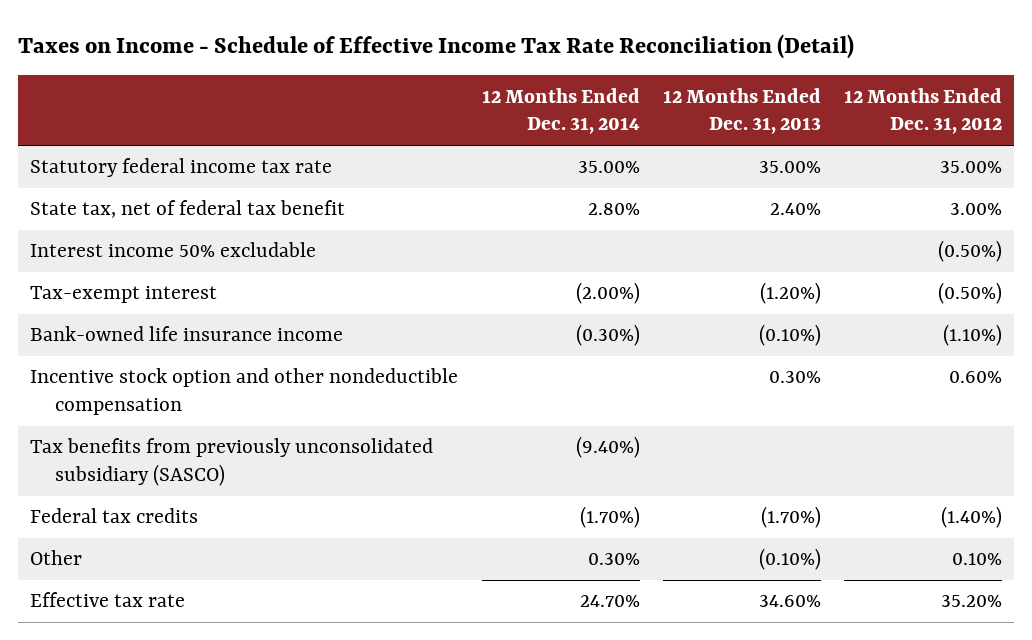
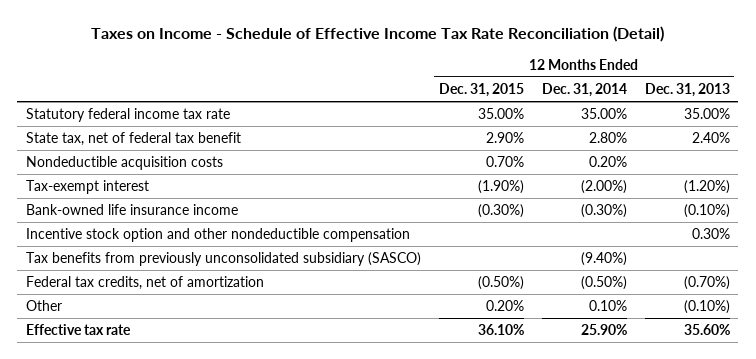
- | 12 Months Ended Dec. 31, 2014 | 12 Months Ended Dec. 31, 2013 | 12 Months Ended Dec. 31, 2012
+ | 12 Months Ended Dec. 31, 2015 | 12 Months Ended Dec. 31, 2014 | 12 Months Ended Dec. 31, 2013
- Interest income 50% excludable | | | (0.50%)
+ Nondeductible acquisition costs | 0.70% | 0.20% |
- Federal tax credits | (1.70%) | (1.70%) | (1.40%)
- Other | 0.30% | (0.10%) | 0.10%
- Effective tax rate | 24.70% | 34.60% | 35.20%
+ Federal tax credits, net of amortization | (0.50%) | (0.50%) | (0.70%)
+ Other | 0.20% | 0.10% | (0.10%)
+ Effective tax rate | 36.10% | 25.90% | 35.60%

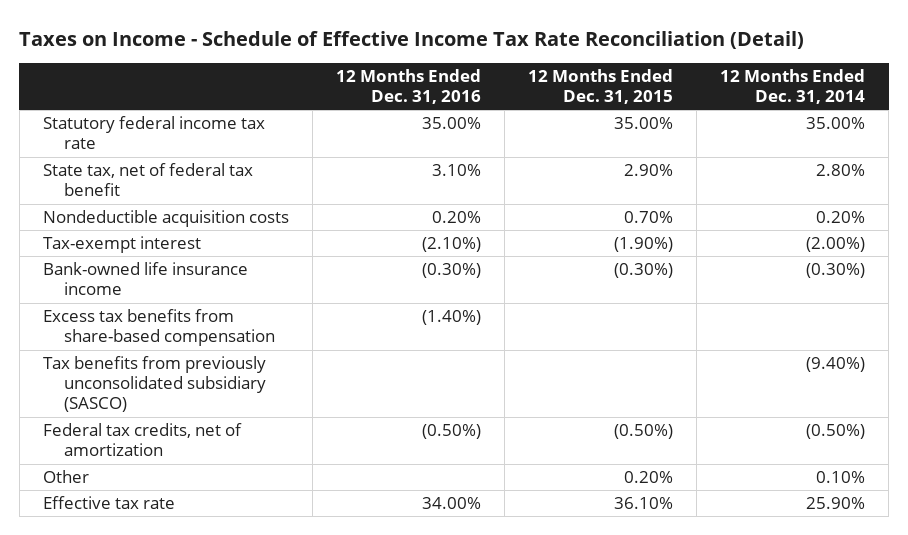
- | 12 Months Ended Dec. 31, 2015 | 12 Months Ended Dec. 31, 2014 | 12 Months Ended Dec. 31, 2013
+ | 12 Months Ended Dec. 31, 2016 | 12 Months Ended Dec. 31, 2015 | 12 Months Ended Dec. 31, 2014
- Incentive stock option and other nondeductible compensation | | | 0.30%
+ Excess tax benefits from share-based compensation | (1.40%) | |

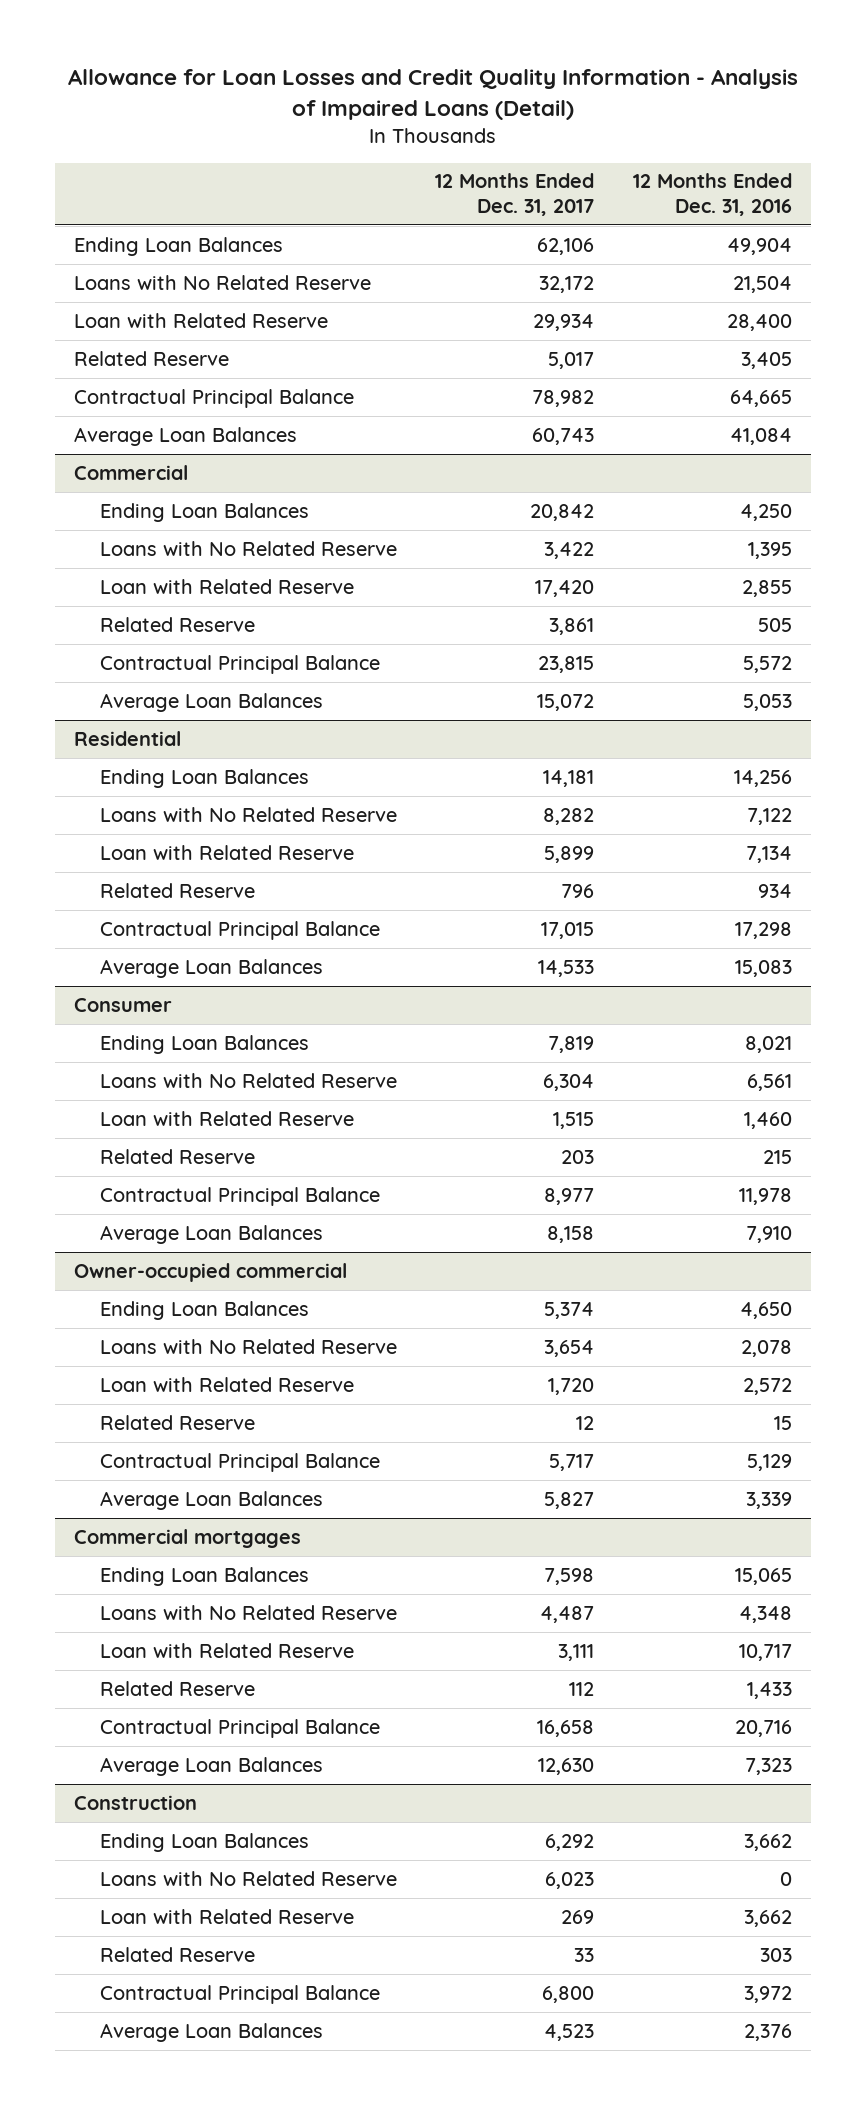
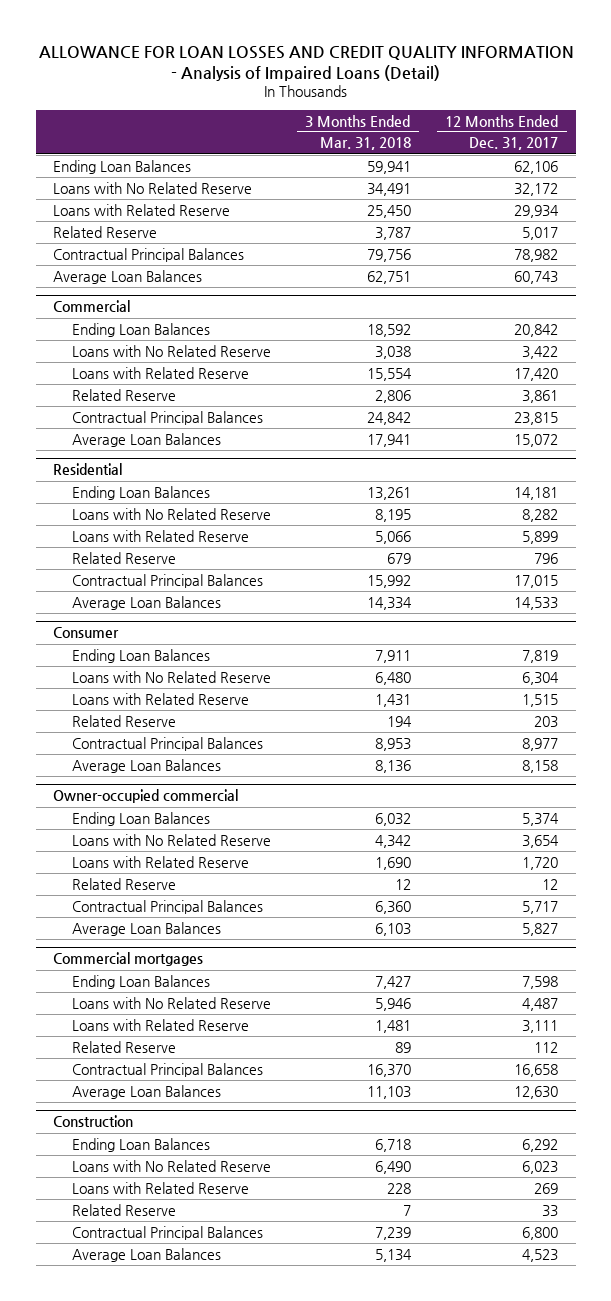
- Allowance for Loan Losses and Credit Quality Information - Analysis of Impaired Loans (Detail)
+ ALLOWANCE FOR LOAN LOSSES AND CREDIT QUALITY INFORMATION - Analysis of Impaired Loans (Detail)
- | 12 Months Ended Dec. 31, 2017 | 12 Months Ended Dec. 31, 2016
+ | 3 Months Ended Mar. 31, 2018 | 12 Months Ended Dec. 31, 2017
- Loan with Related Reserve | 29,934 | 28,400
+ Loans with Related Reserve | 25,450 | 29,934
- Contractual Principal Balance | 78,982 | 64,665
+ Contractual Principal Balances | 79,756 | 78,982
@ Commercial
- Loan with Related Reserve | 17,420 | 2,855
+ Loans with Related Reserve | 15,554 | 17,420
- Contractual Principal Balance | 23,815 | 5,572
+ Contractual Principal Balances | 24,842 | 23,815
@ Residential
- Loan with Related Reserve | 5,899 | 7,134
+ Loans with Related Reserve | 5,066 | 5,899
- Contractual Principal Balance | 17,015 | 17,298
+ Contractual Principal Balances | 15,992 | 17,015
@ Consumer
- Loan with Related Reserve | 1,515 | 1,460
+ Loans with Related Reserve | 1,431 | 1,515
- Contractual Principal Balance | 8,977 | 11,978
+ Contractual Principal Balances | 8,953 | 8,977
@ Owner-occupied commercial
- Loan with Related Reserve | 1,720 | 2,572
+ Loans with Related Reserve | 1,690 | 1,720
- Contractual Principal Balance | 5,717 | 5,129
+ Contractual Principal Balances | 6,360 | 5,717
@ Commercial mortgages
- Loan with Related Reserve | 3,111 | 10,717
+ Loans with Related Reserve | 1,481 | 3,111
- Contractual Principal Balance | 16,658 | 20,716
+ Contractual Principal Balances | 16,370 | 16,658
@ Construction
- Loan with Related Reserve | 269 | 3,662
+ Loans with Related Reserve | 228 | 269
- Contractual Principal Balance | 6,800 | 3,972
+ Contractual Principal Balances | 7,239 | 6,800

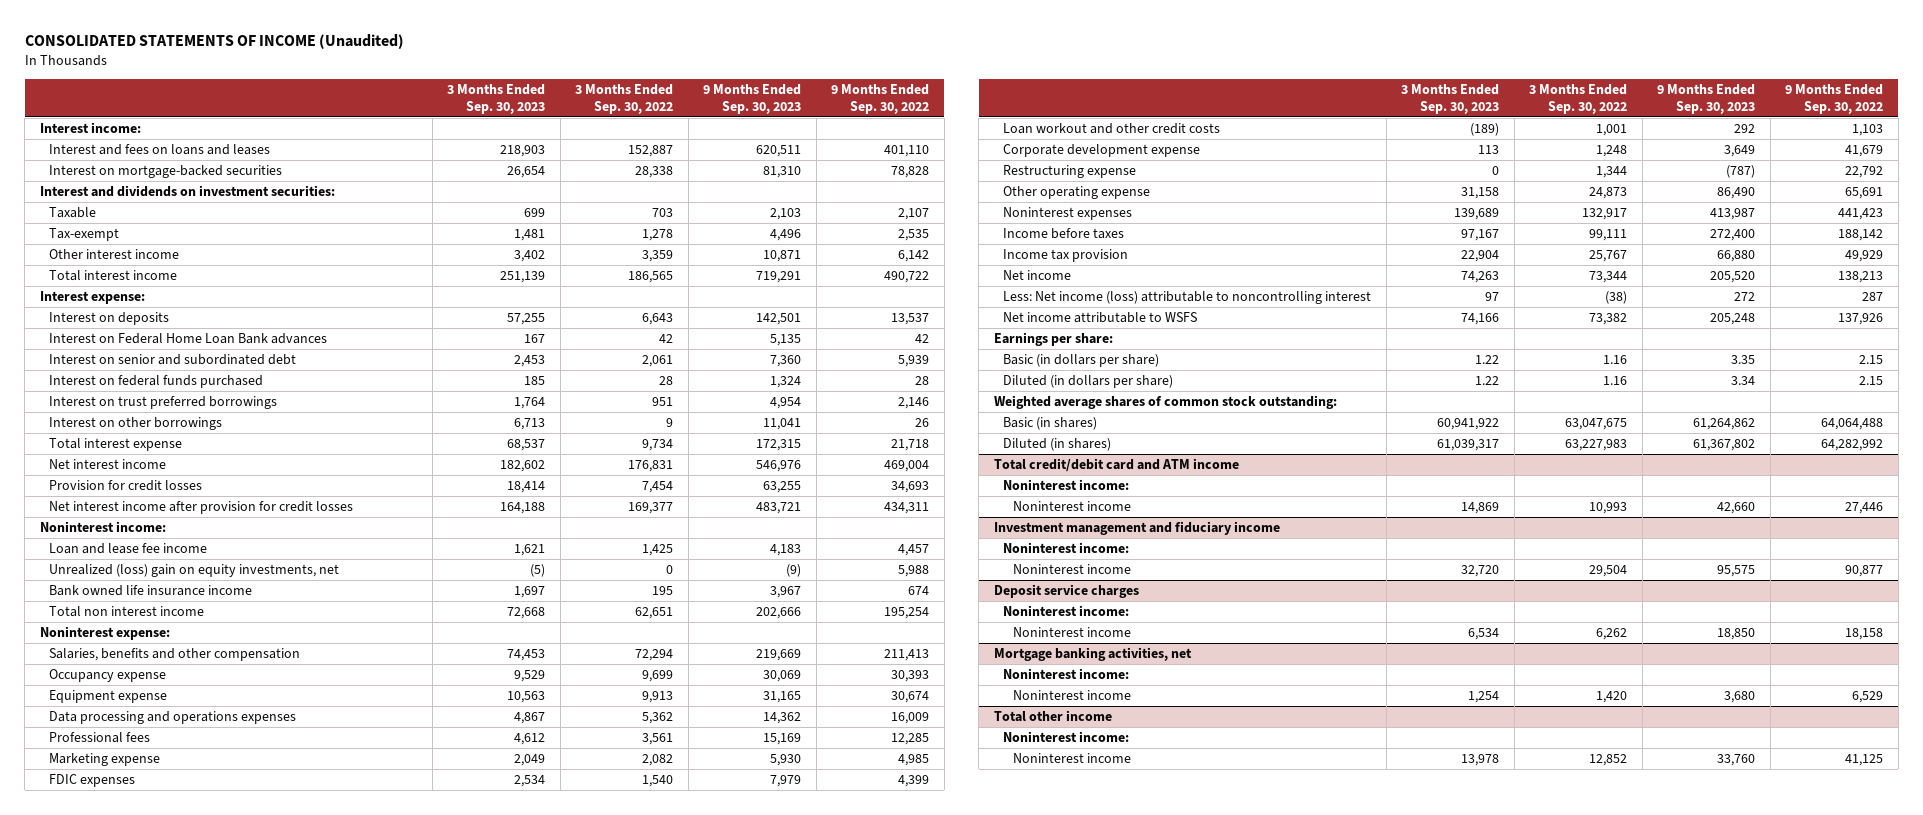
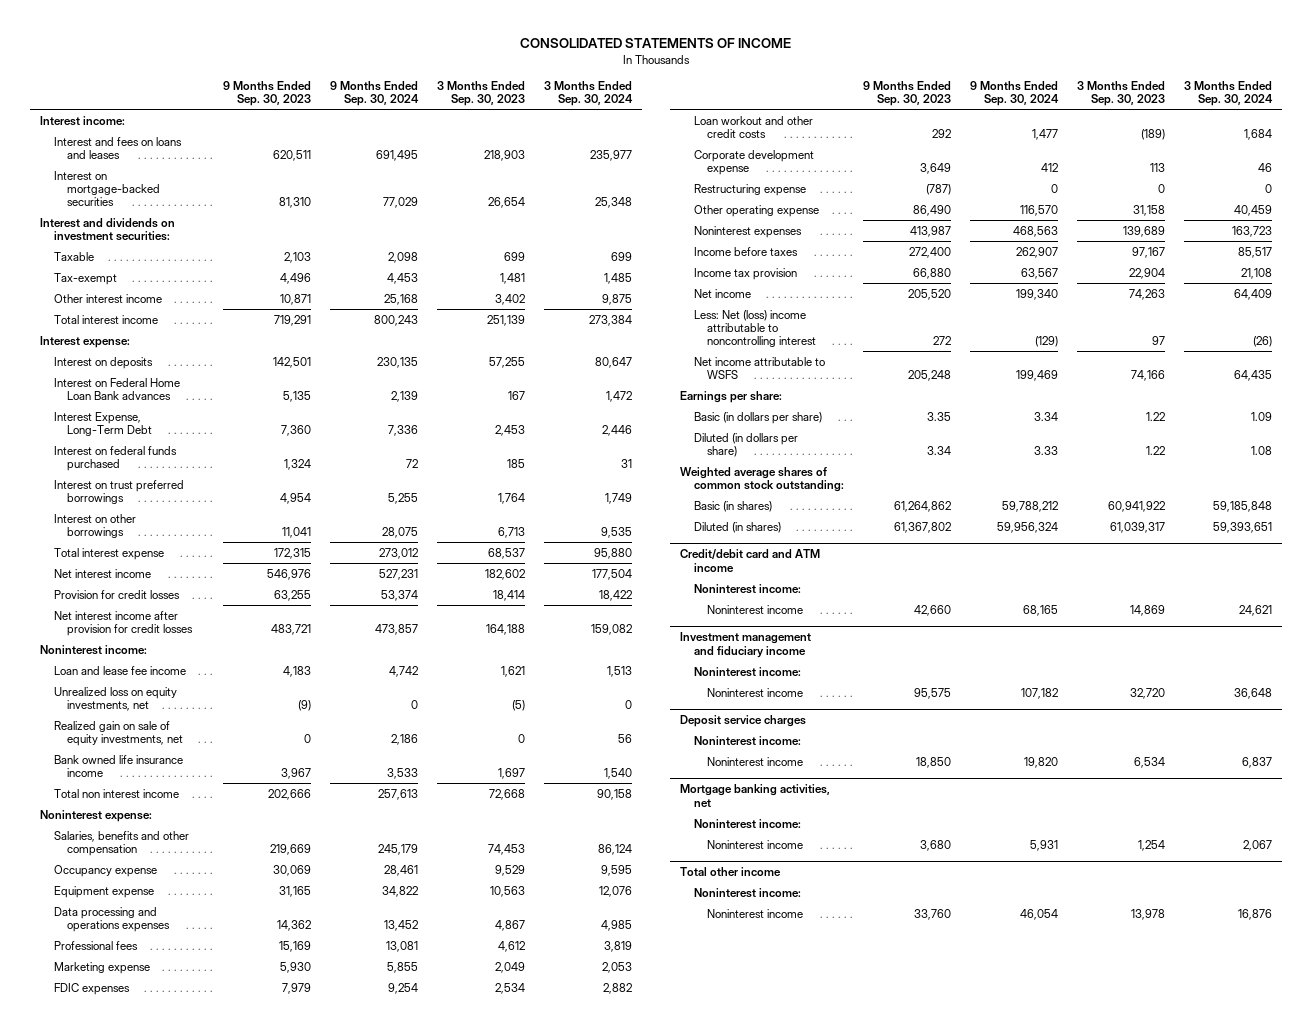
- CONSOLIDATED STATEMENTS OF INCOME (Unaudited)
+ CONSOLIDATED STATEMENTS OF INCOME
- | 3 Months Ended Sep. 30, 2023 | 3 Months Ended Sep. 30, 2022 | 9 Months Ended Sep. 30, 2023 | 9 Months Ended Sep. 30, 2022
+ | 9 Months Ended Sep. 30, 2023 | 9 Months Ended Sep. 30, 2024 | 3 Months Ended Sep. 30, 2023 | 3 Months Ended Sep. 30, 2024
- Interest on senior and subordinated debt | 2,453 | 2,061 | 7,360 | 5,939
+ Interest Expense, Long-Term Debt | 7,360 | 7,336 | 2,453 | 2,446
- Unrealized (loss) gain on equity investments, net | (5) | 0 | (9) | 5,988
+ Unrealized loss on equity investments, net | (9) | 0 | (5) | 0
+ Realized gain on sale of equity investments, net | 0 | 2,186 | 0 | 56
- Less: Net income (loss) attributable to noncontrolling interest | 97 | (38) | 272 | 287
+ Less: Net (loss) income attributable to noncontrolling interest | 272 | (129) | 97 | (26)
- Total credit/debit card and ATM income
+ Credit/debit card and ATM income

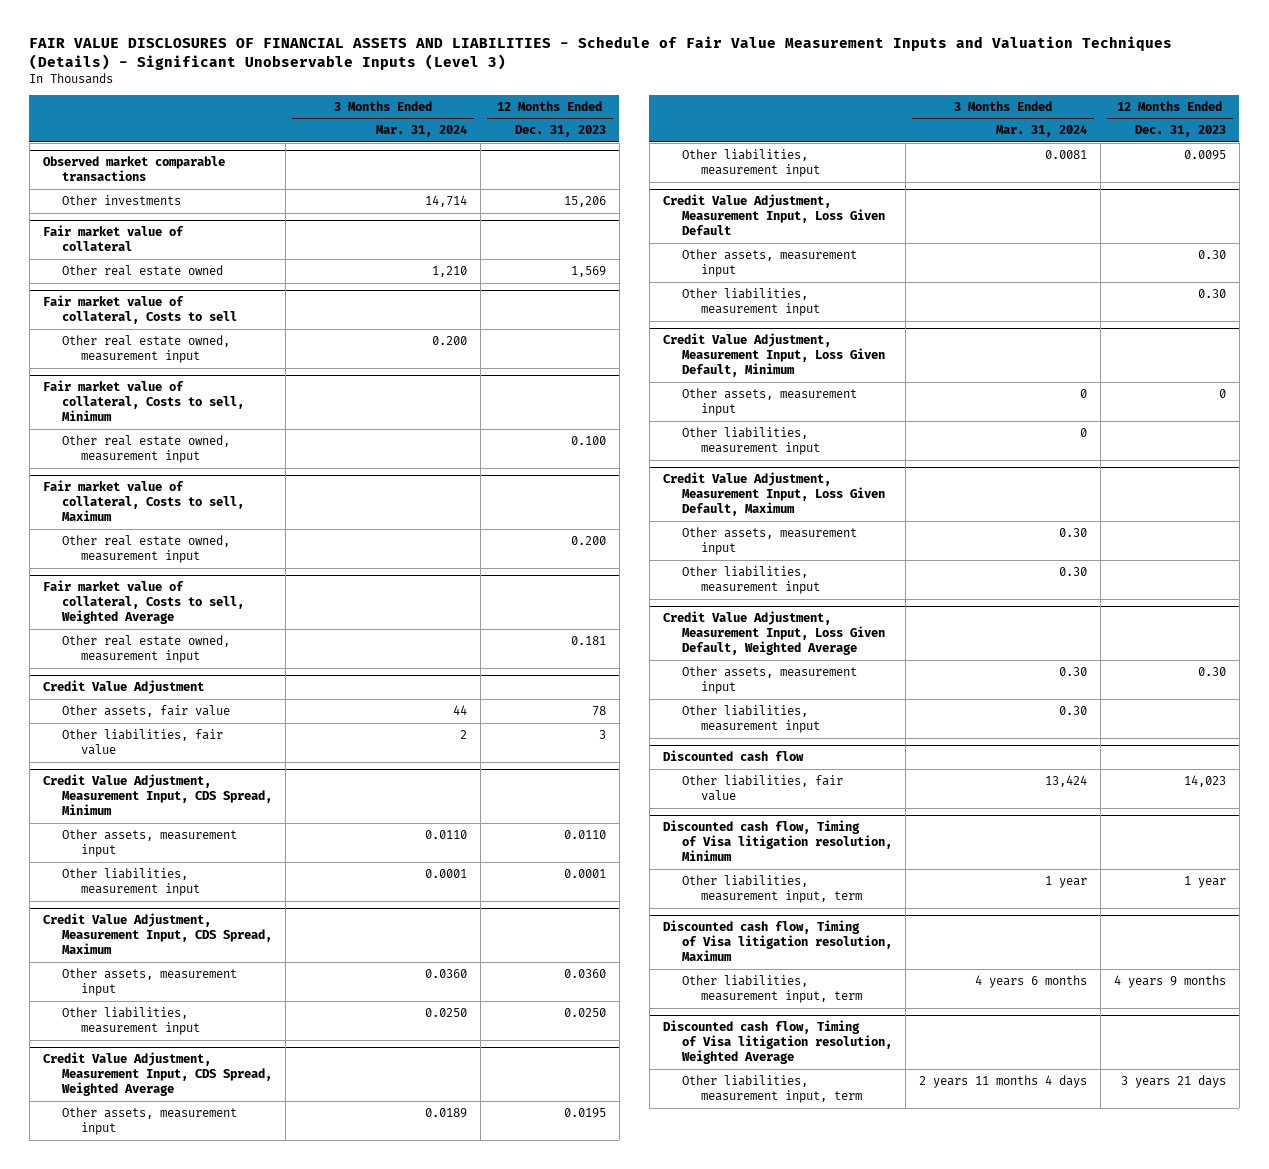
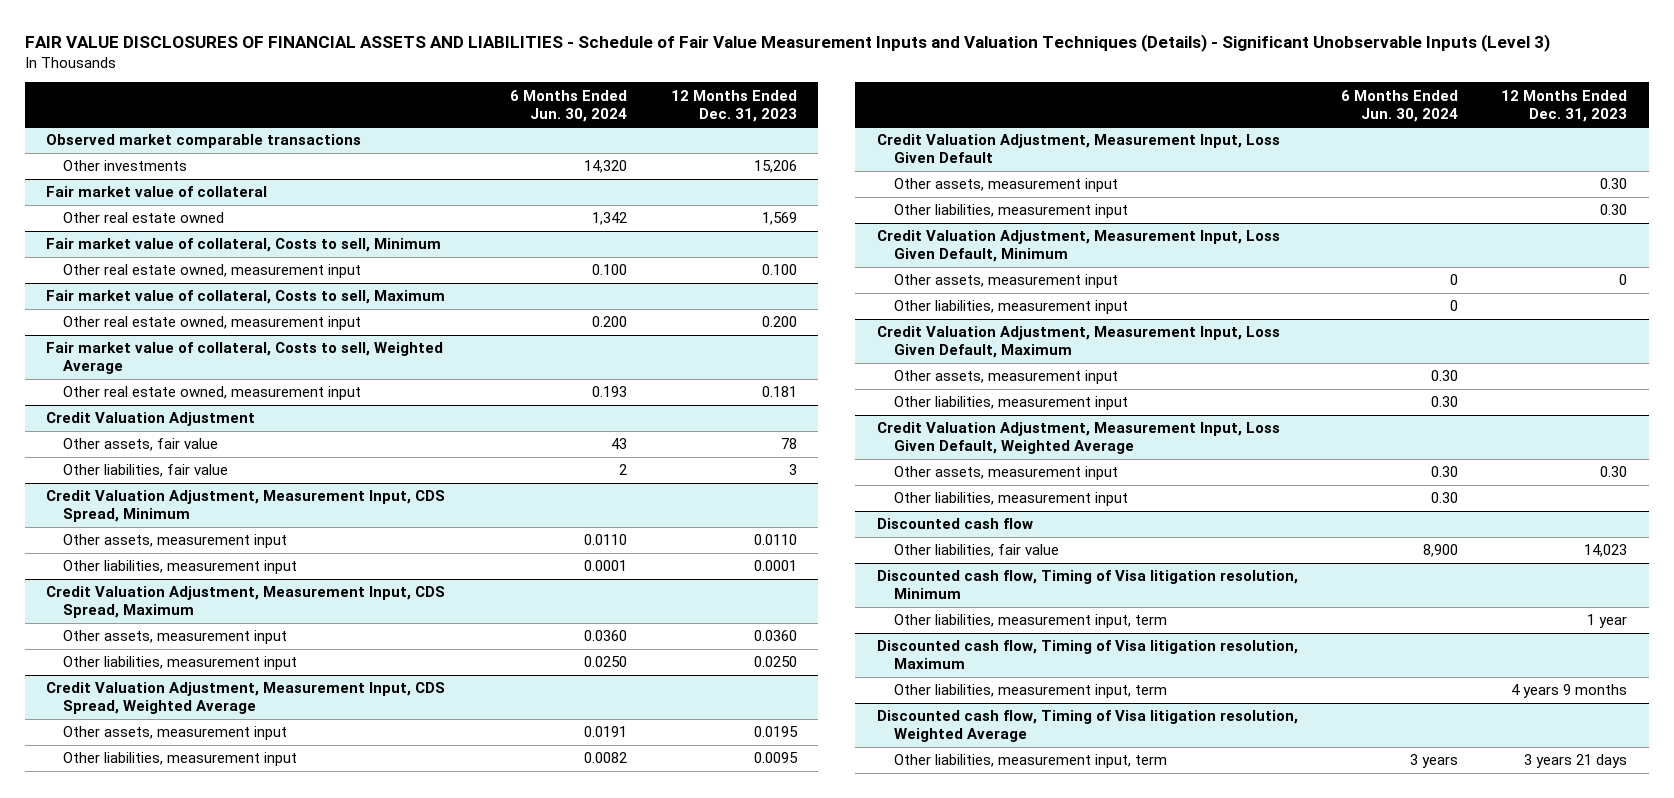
- | 3 Months Ended Mar. 31, 2024 | 12 Months Ended Dec. 31, 2023
+ | 6 Months Ended Jun. 30, 2024 | 12 Months Ended Dec. 31, 2023
- Fair market value of collateral, Costs to sell
- Other real estate owned, measurement input | 0.200 |
- Credit Value Adjustment
+ Credit Valuation Adjustment
- Credit Value Adjustment, Measurement Input, CDS Spread, Minimum
+ Credit Valuation Adjustment, Measurement Input, CDS Spread, Minimum
- Credit Value Adjustment, Measurement Input, CDS Spread, Maximum
+ Credit Valuation Adjustment, Measurement Input, CDS Spread, Maximum
- Credit Value Adjustment, Measurement Input, CDS Spread, Weighted Average
+ Credit Valuation Adjustment, Measurement Input, CDS Spread, Weighted Average
- Credit Value Adjustment, Measurement Input, Loss Given Default
+ Credit Valuation Adjustment, Measurement Input, Loss Given Default
- Credit Value Adjustment, Measurement Input, Loss Given Default, Minimum
+ Credit Valuation Adjustment, Measurement Input, Loss Given Default, Minimum
- Credit Value Adjustment, Measurement Input, Loss Given Default, Maximum
+ Credit Valuation Adjustment, Measurement Input, Loss Given Default, Maximum
- Credit Value Adjustment, Measurement Input, Loss Given Default, Weighted Average
+ Credit Valuation Adjustment, Measurement Input, Loss Given Default, Weighted Average

